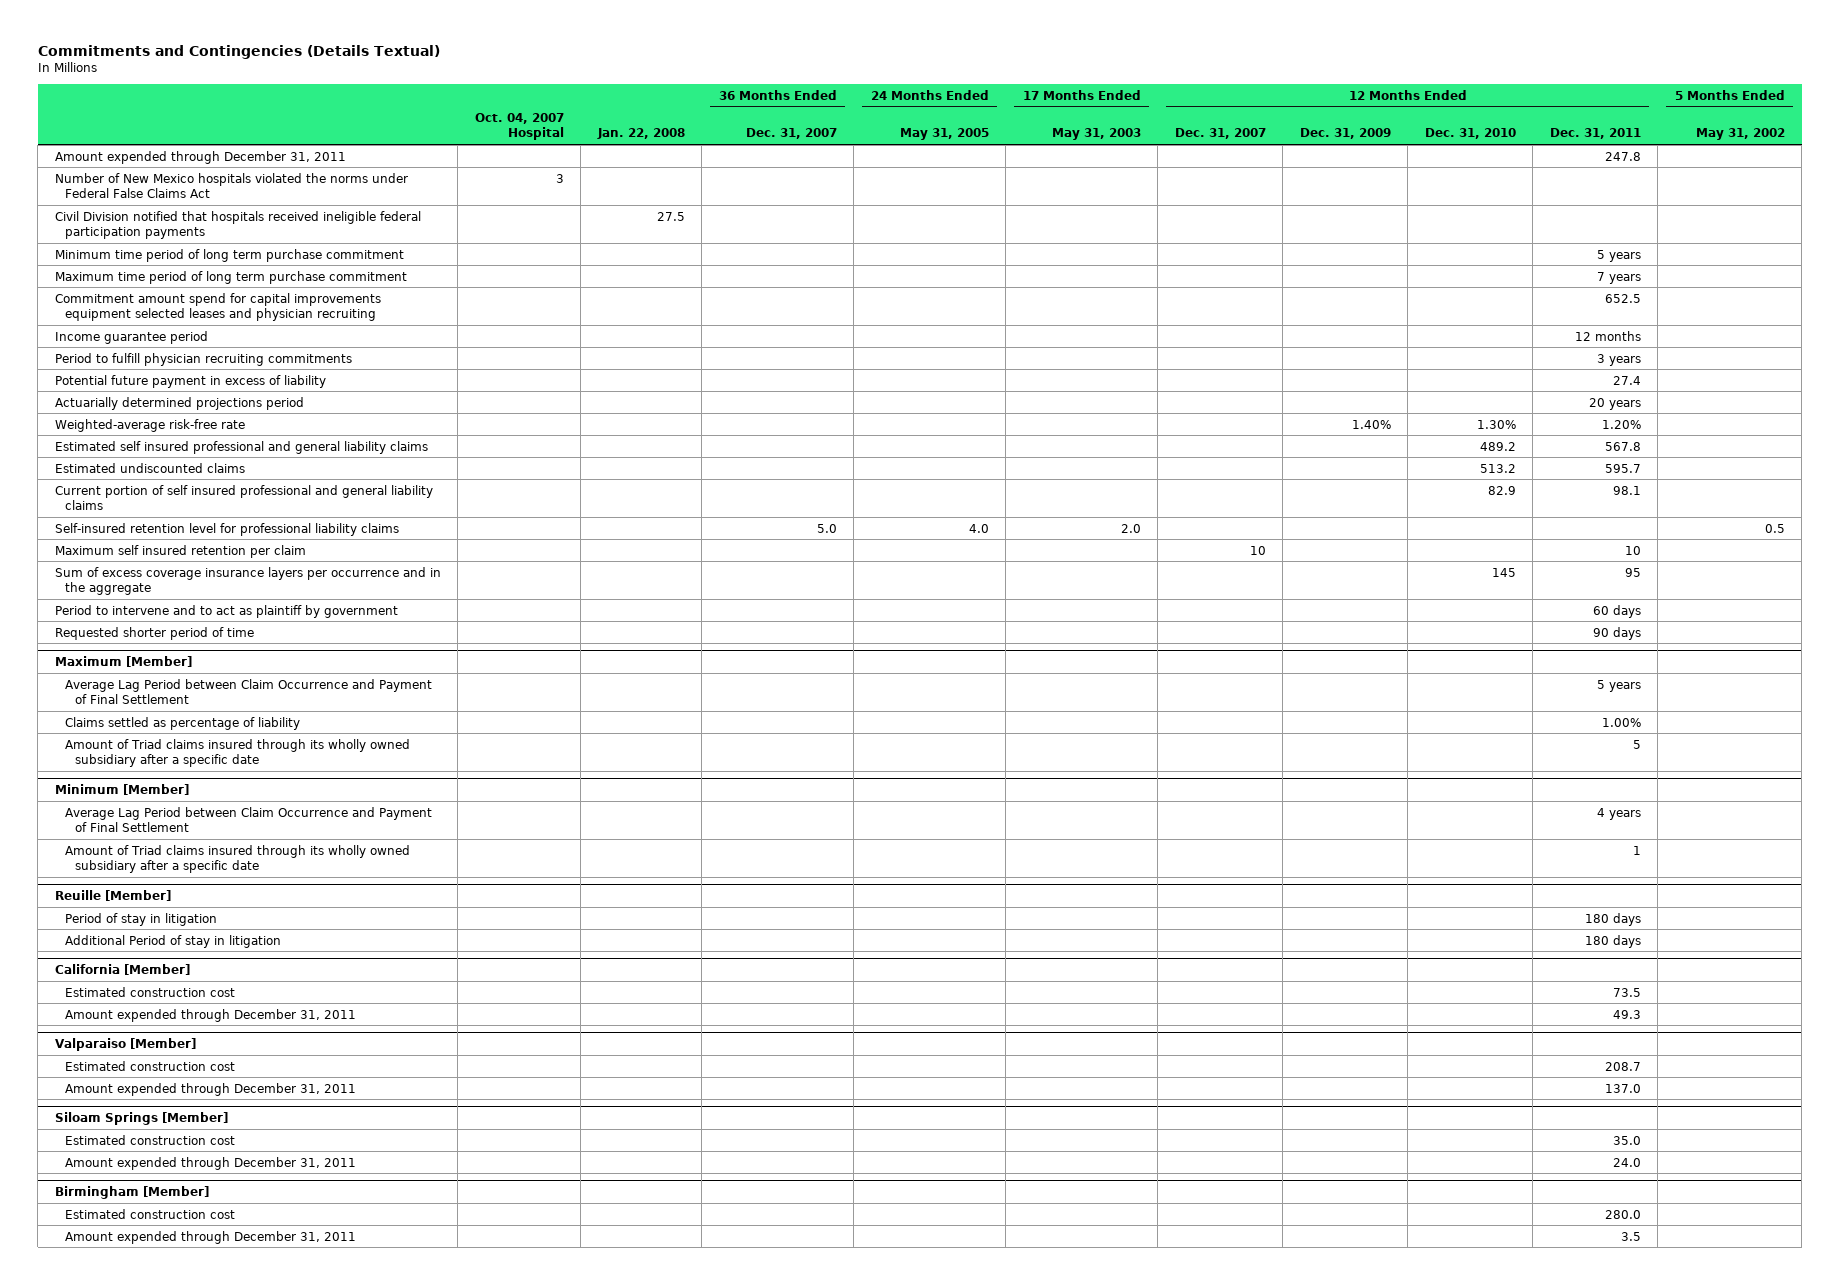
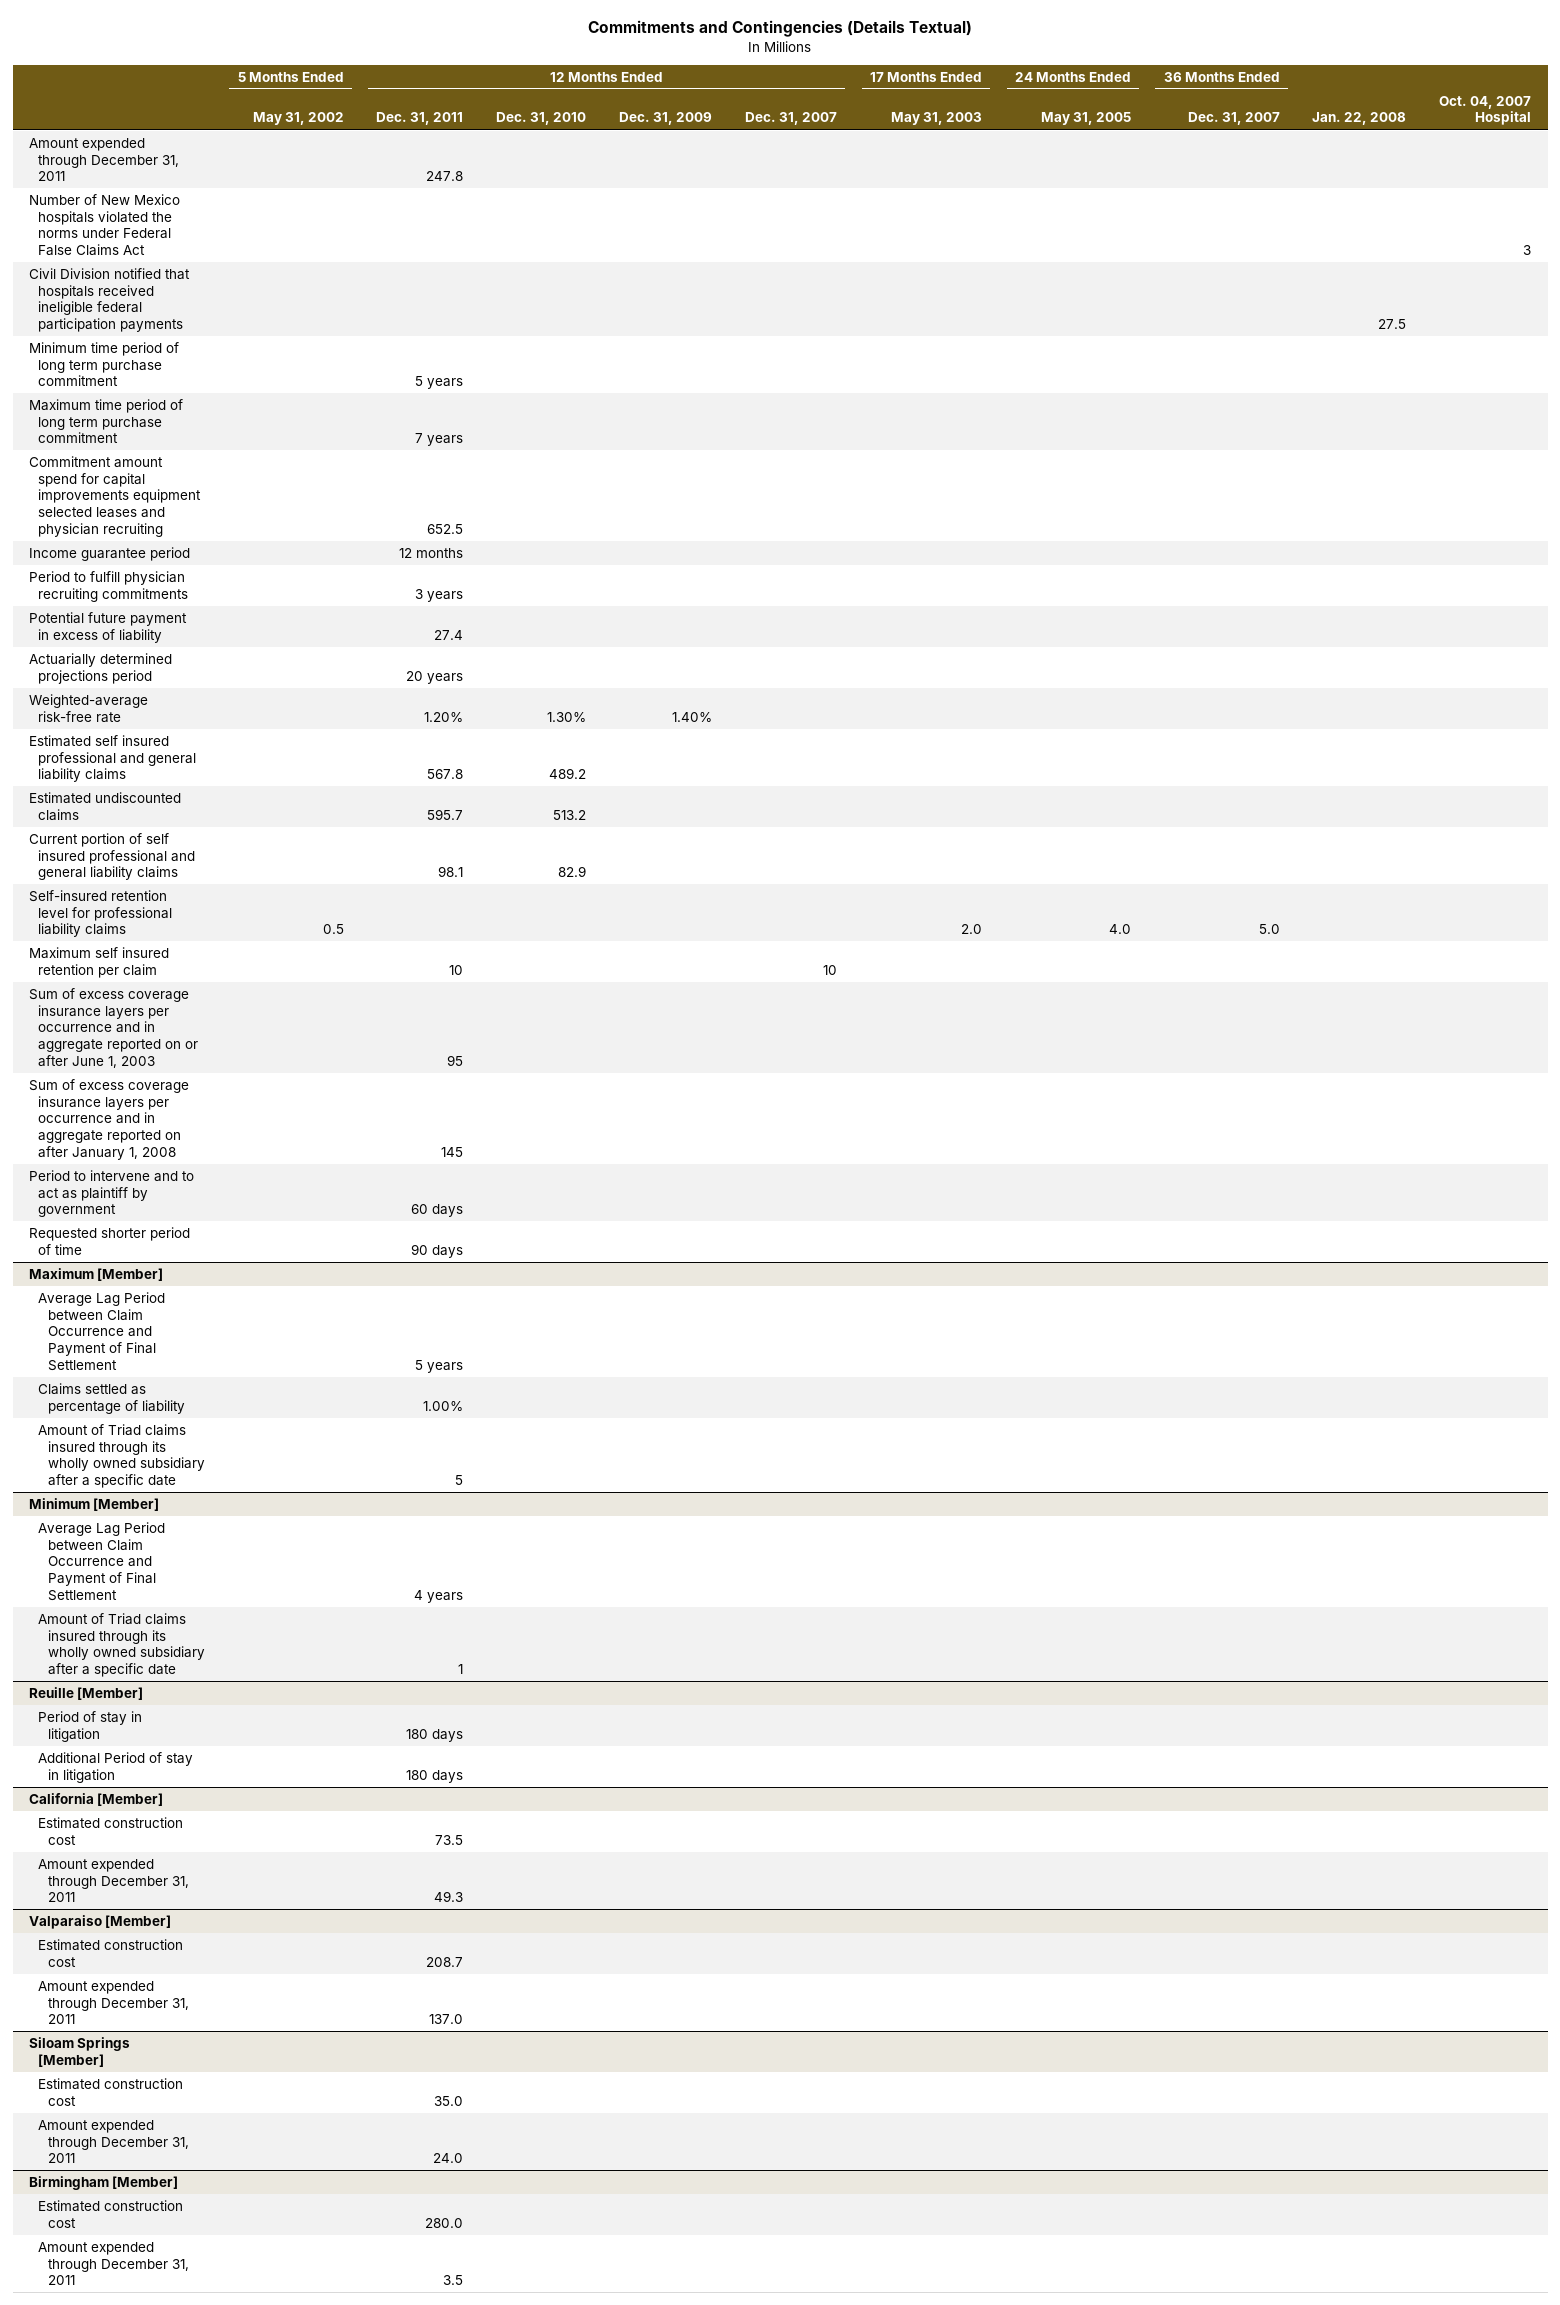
- | Oct. 04, 2007 Hospital | Jan. 22, 2008 | 36 Months Ended Dec. 31, 2007 | 24 Months Ended May 31, 2005 | 17 Months Ended May 31, 2003 | 12 Months Ended Dec. 31, 2007 | 12 Months Ended Dec. 31, 2009 | 12 Months Ended Dec. 31, 2010 | 12 Months Ended Dec. 31, 2011 | 5 Months Ended May 31, 2002
+ | 5 Months Ended May 31, 2002 | 12 Months Ended Dec. 31, 2011 | 12 Months Ended Dec. 31, 2010 | 12 Months Ended Dec. 31, 2009 | 12 Months Ended Dec. 31, 2007 | 17 Months Ended May 31, 2003 | 24 Months Ended May 31, 2005 | 36 Months Ended Dec. 31, 2007 | Jan. 22, 2008 | Oct. 04, 2007 Hospital
- Sum of excess coverage insurance layers per occurrence and in the aggregate | | | | | | | | 145 | 95 |
+ Sum of excess coverage insurance layers per occurrence and in aggregate reported on or after June 1, 2003 | | 95 | | | | | | | |
+ Sum of excess coverage insurance layers per occurrence and in aggregate reported on after January 1, 2008 | | 145 | | | | | | | |

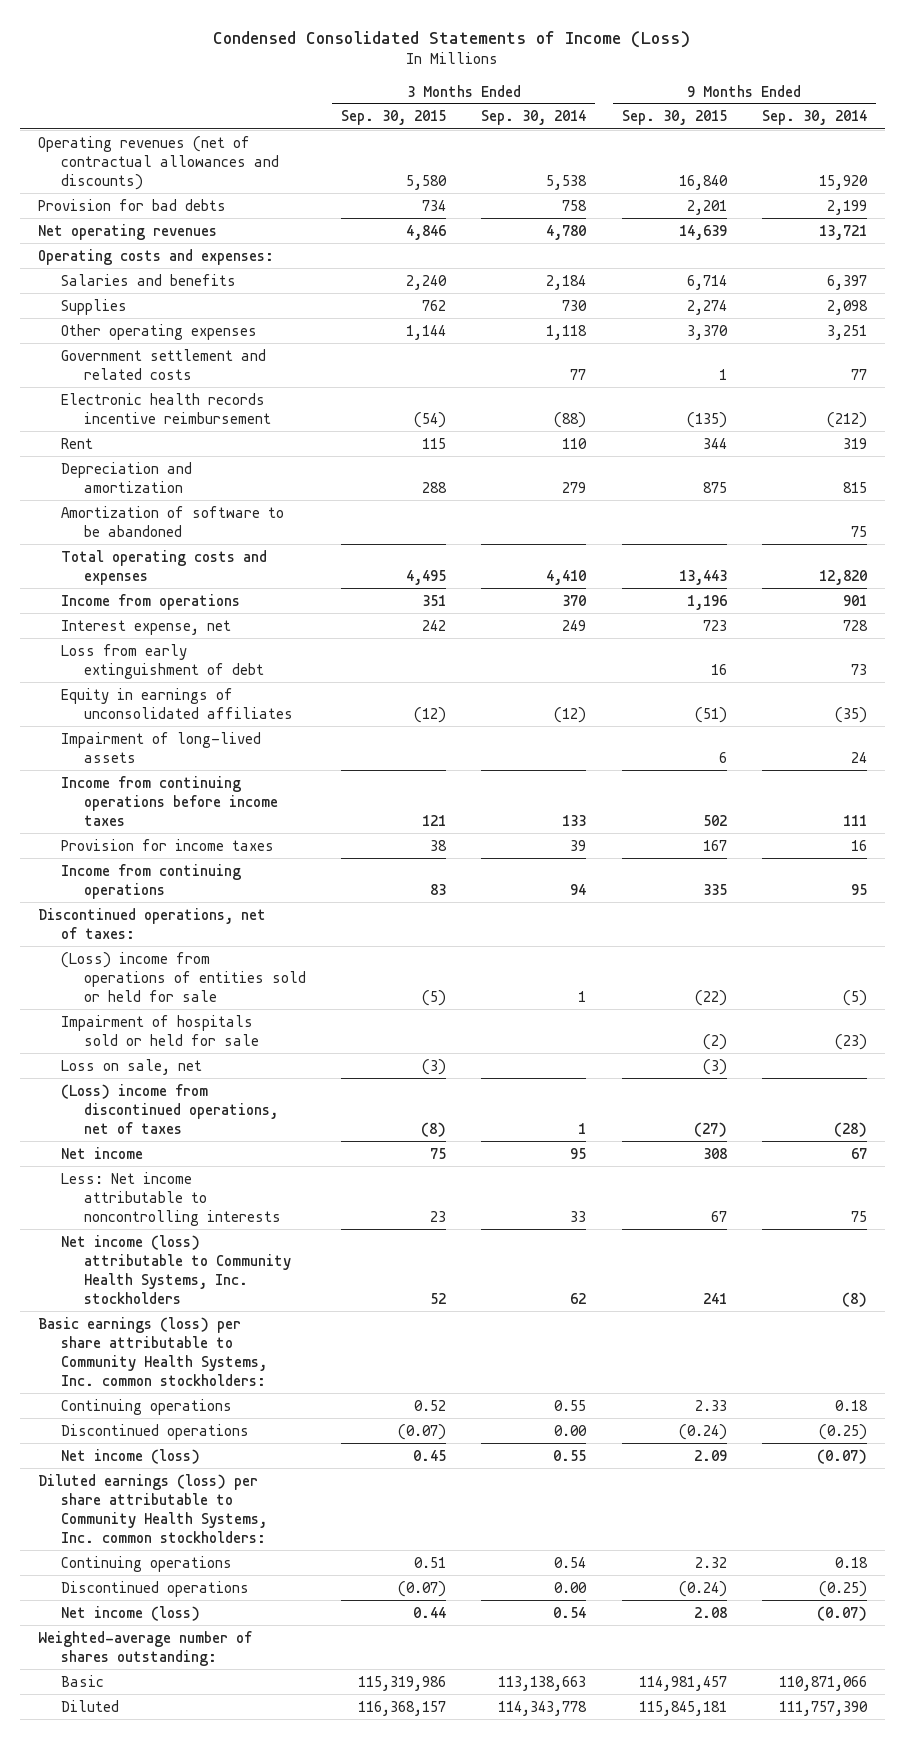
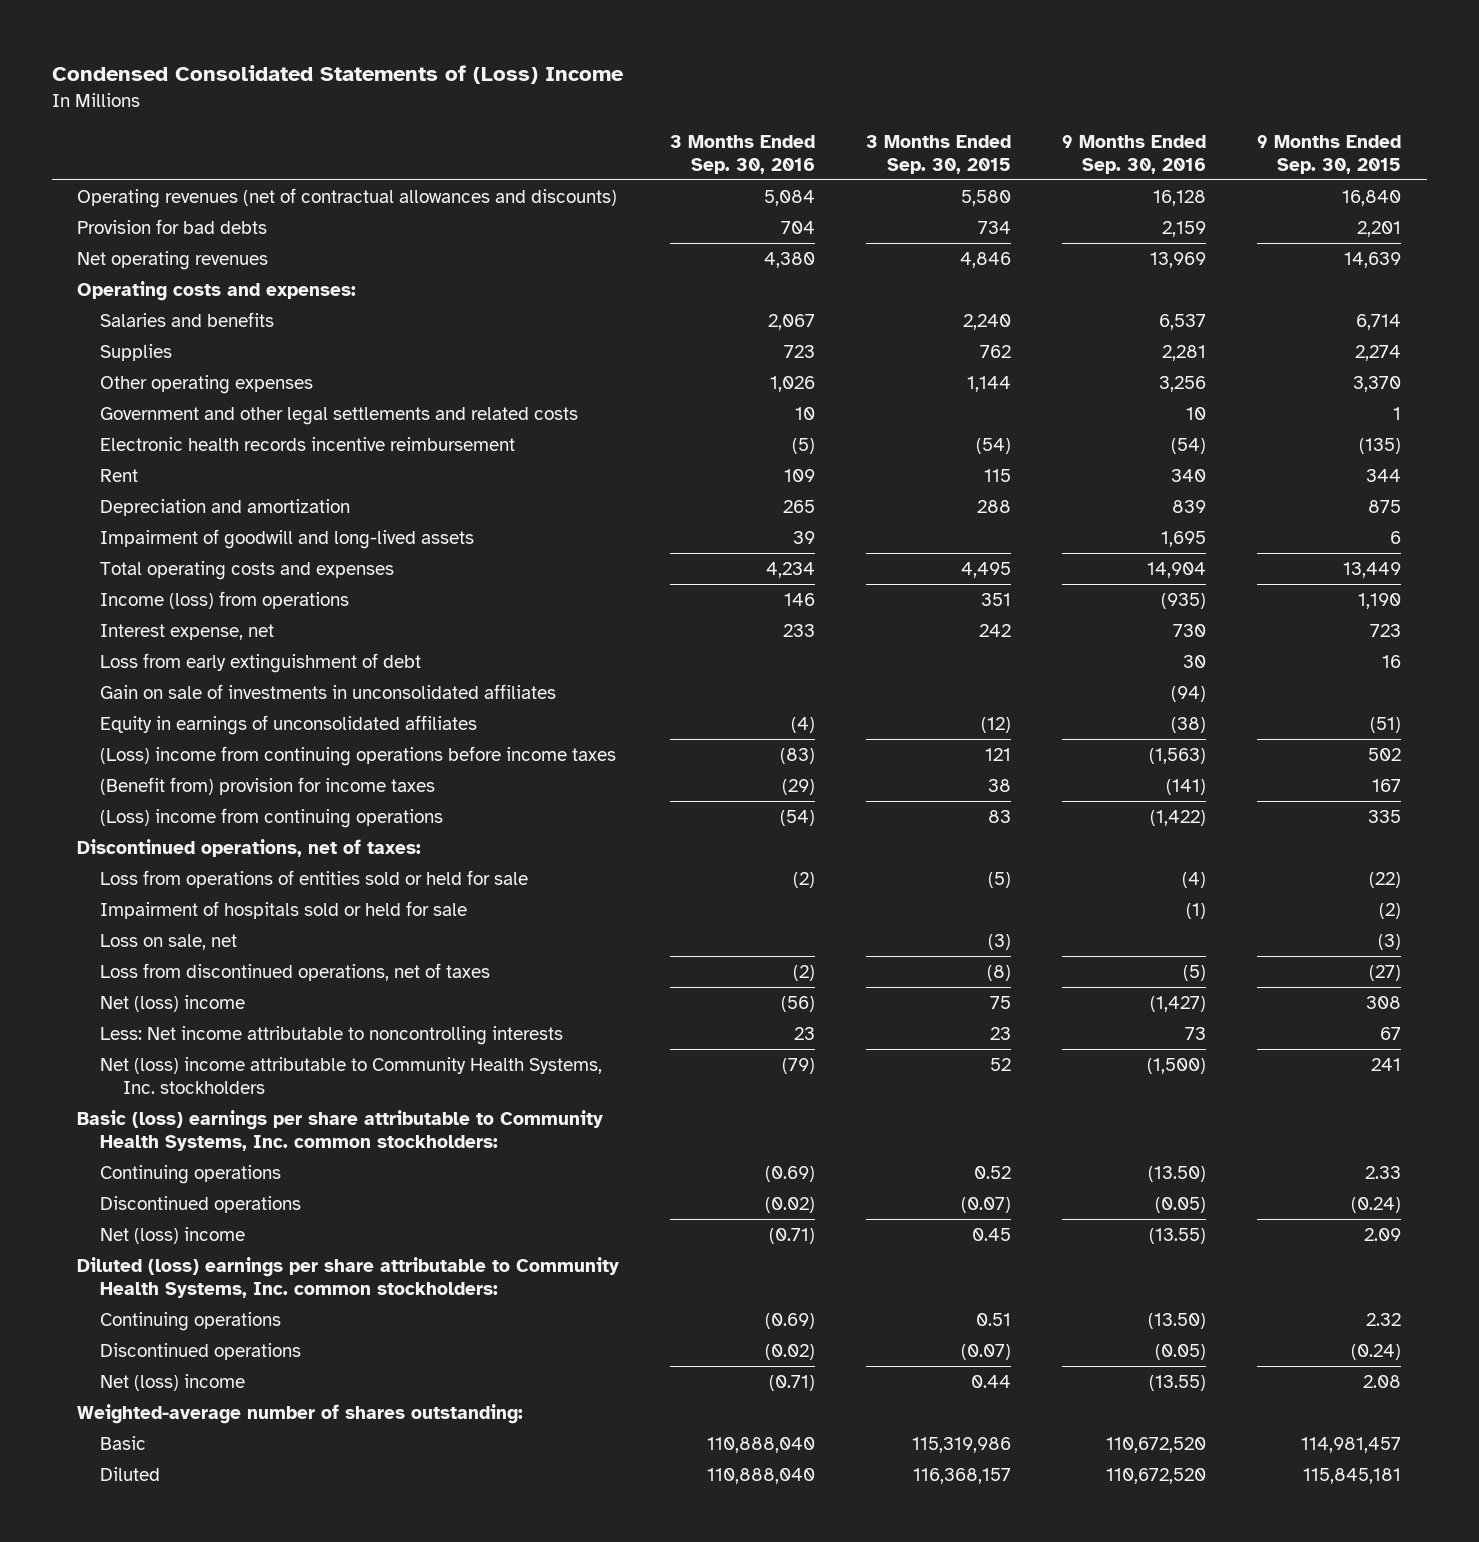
- Condensed Consolidated Statements of Income (Loss)
+ Condensed Consolidated Statements of (Loss) Income
- | 3 Months Ended Sep. 30, 2015 | 3 Months Ended Sep. 30, 2014 | 9 Months Ended Sep. 30, 2015 | 9 Months Ended Sep. 30, 2014
+ | 3 Months Ended Sep. 30, 2016 | 3 Months Ended Sep. 30, 2015 | 9 Months Ended Sep. 30, 2016 | 9 Months Ended Sep. 30, 2015
- Government settlement and related costs | | 77 | 1 | 77
+ Government and other legal settlements and related costs | 10 | | 10 | 1
- Amortization of software to be abandoned | | | | 75
- Total operating costs and expenses | 4,495 | 4,410 | 13,443 | 12,820
- Income from operations | 351 | 370 | 1,196 | 901
+ Impairment of goodwill and long-lived assets | 39 | | 1,695 | 6
+ Total operating costs and expenses | 4,234 | 4,495 | 14,904 | 13,449
+ Income (loss) from operations | 146 | 351 | (935) | 1,190
+ Gain on sale of investments in unconsolidated affiliates | | | (94) |
- Impairment of long-lived assets | | | 6 | 24
- Income from continuing operations before income taxes | 121 | 133 | 502 | 111
- Provision for income taxes | 38 | 39 | 167 | 16
- Income from continuing operations | 83 | 94 | 335 | 95
+ (Loss) income from continuing operations before income taxes | (83) | 121 | (1,563) | 502
+ (Benefit from) provision for income taxes | (29) | 38 | (141) | 167
+ (Loss) income from continuing operations | (54) | 83 | (1,422) | 335
- (Loss) income from operations of entities sold or held for sale | (5) | 1 | (22) | (5)
+ Loss from operations of entities sold or held for sale | (2) | (5) | (4) | (22)
- (Loss) income from discontinued operations, net of taxes | (8) | 1 | (27) | (28)
- Net income | 75 | 95 | 308 | 67
+ Loss from discontinued operations, net of taxes | (2) | (8) | (5) | (27)
+ Net (loss) income | (56) | 75 | (1,427) | 308
- Net income (loss) attributable to Community Health Systems, Inc. stockholders | 52 | 62 | 241 | (8)
- Basic earnings (loss) per share attributable to Community Health Systems, Inc. common stockholders:
+ Net (loss) income attributable to Community Health Systems, Inc. stockholders | (79) | 52 | (1,500) | 241
+ Basic (loss) earnings per share attributable to Community Health Systems, Inc. common stockholders:
- Net income (loss) | 0.45 | 0.55 | 2.09 | (0.07)
- Diluted earnings (loss) per share attributable to Community Health Systems, Inc. common stockholders:
+ Net (loss) income | (0.71) | 0.45 | (13.55) | 2.09
+ Diluted (loss) earnings per share attributable to Community Health Systems, Inc. common stockholders:
- Net income (loss) | 0.44 | 0.54 | 2.08 | (0.07)
+ Net (loss) income | (0.71) | 0.44 | (13.55) | 2.08

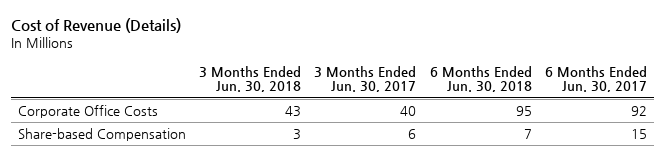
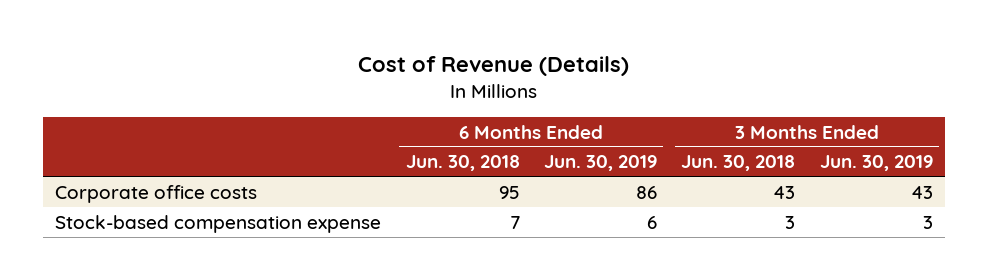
- | 3 Months Ended Jun. 30, 2018 | 3 Months Ended Jun. 30, 2017 | 6 Months Ended Jun. 30, 2018 | 6 Months Ended Jun. 30, 2017
+ | 6 Months Ended Jun. 30, 2018 | 6 Months Ended Jun. 30, 2019 | 3 Months Ended Jun. 30, 2018 | 3 Months Ended Jun. 30, 2019
- Corporate Office Costs | 43 | 40 | 95 | 92
- Share-based Compensation | 3 | 6 | 7 | 15
+ Corporate office costs | 95 | 86 | 43 | 43
+ Stock-based compensation expense | 7 | 6 | 3 | 3

